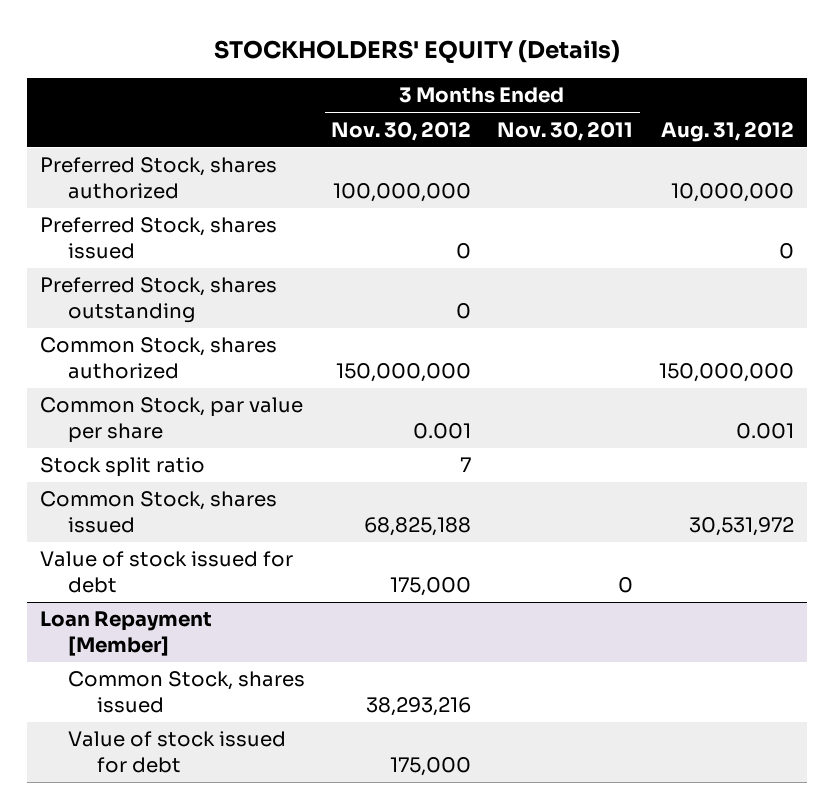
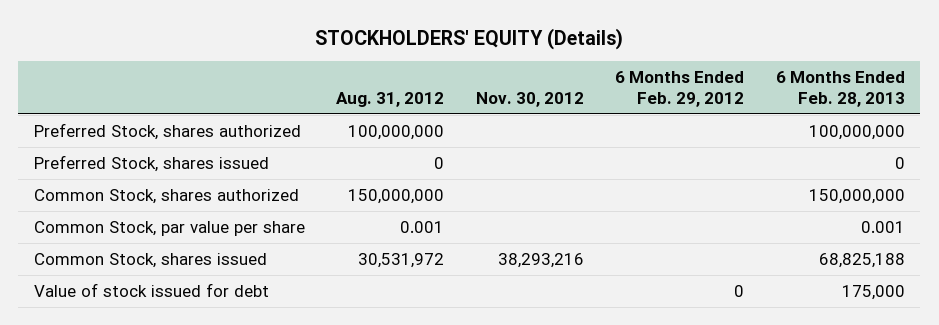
- | 3 Months Ended Nov. 30, 2012 | 3 Months Ended Nov. 30, 2011 | Aug. 31, 2012
+ | Aug. 31, 2012 | Nov. 30, 2012 | 6 Months Ended Feb. 29, 2012 | 6 Months Ended Feb. 28, 2013
- Preferred Stock, shares authorized | 100,000,000 | | 10,000,000
+ Preferred Stock, shares authorized | 100,000,000 | | | 100,000,000
- Preferred Stock, shares outstanding | 0 | |
- Stock split ratio | 7 | |
- Loan Repayment [Member]
- Common Stock, shares issued | 38,293,216 | |
- Value of stock issued for debt | 175,000 | |

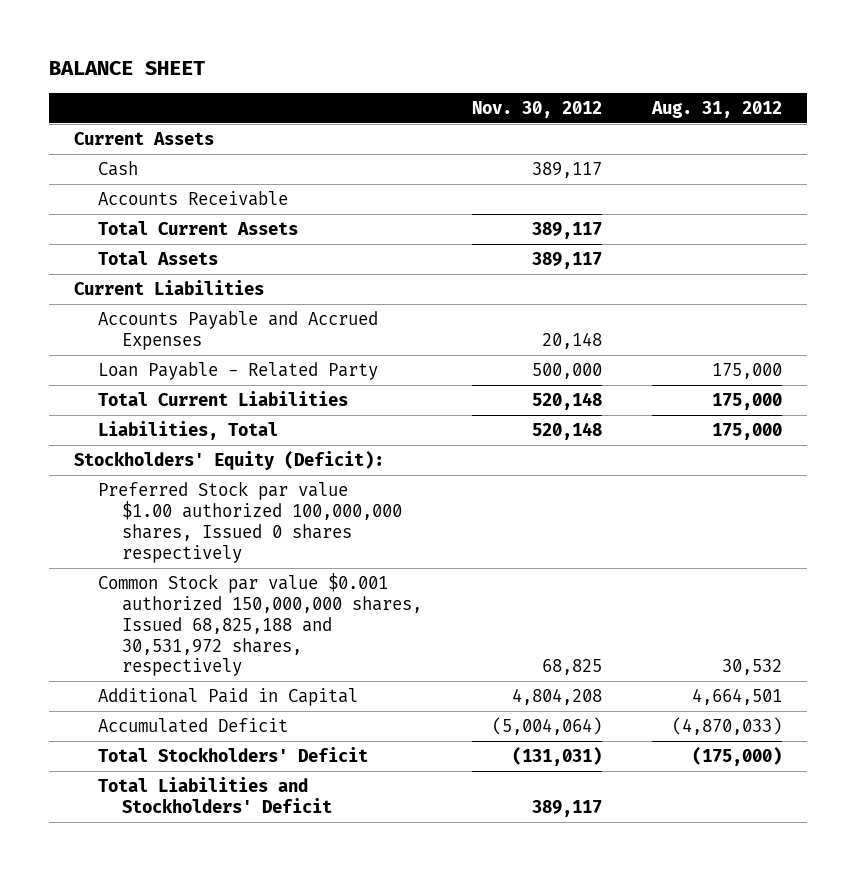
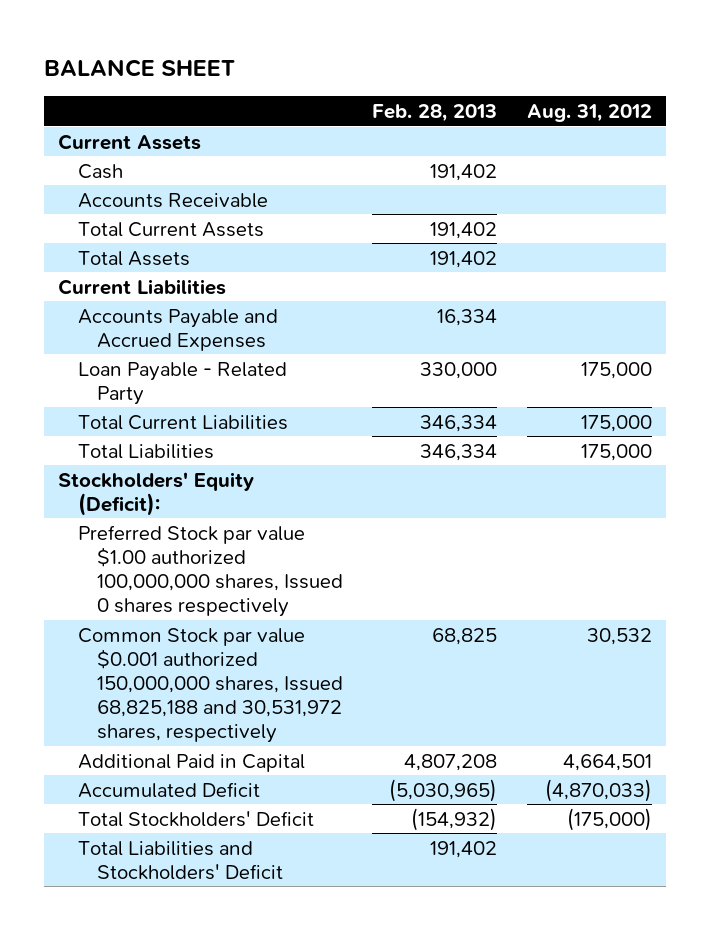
- | Nov. 30, 2012 | Aug. 31, 2012
+ | Feb. 28, 2013 | Aug. 31, 2012
- Liabilities, Total | 520,148 | 175,000
+ Total Liabilities | 346,334 | 175,000

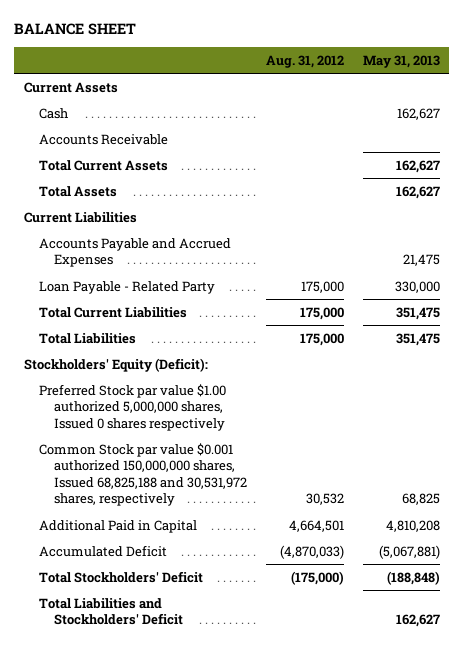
- | Feb. 28, 2013 | Aug. 31, 2012
+ | Aug. 31, 2012 | May 31, 2013
- Preferred Stock par value $1.00 authorized 100,000,000 shares, Issued 0 shares respectively
+ Preferred Stock par value $1.00 authorized 5,000,000 shares, Issued 0 shares respectively

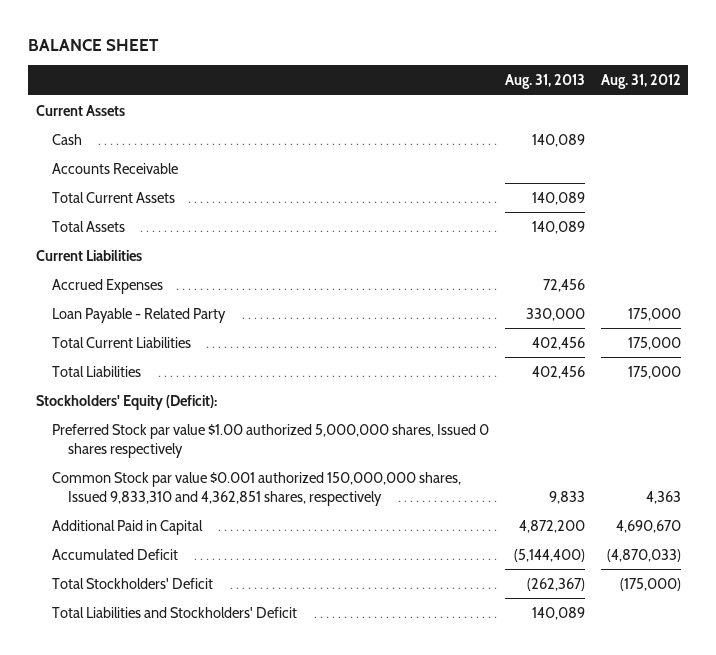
- | Aug. 31, 2012 | May 31, 2013
+ | Aug. 31, 2013 | Aug. 31, 2012
- Accounts Payable and Accrued Expenses | | 21,475
+ Accrued Expenses | 72,456 |
- Common Stock par value $0.001 authorized 150,000,000 shares, Issued 68,825,188 and 30,531,972 shares, respectively | 30,532 | 68,825
- Additional Paid in Capital | 4,664,501 | 4,810,208
+ Common Stock par value $0.001 authorized 150,000,000 shares, Issued 9,833,310 and 4,362,851 shares, respectively | 9,833 | 4,363
+ Additional Paid in Capital | 4,872,200 | 4,690,670

